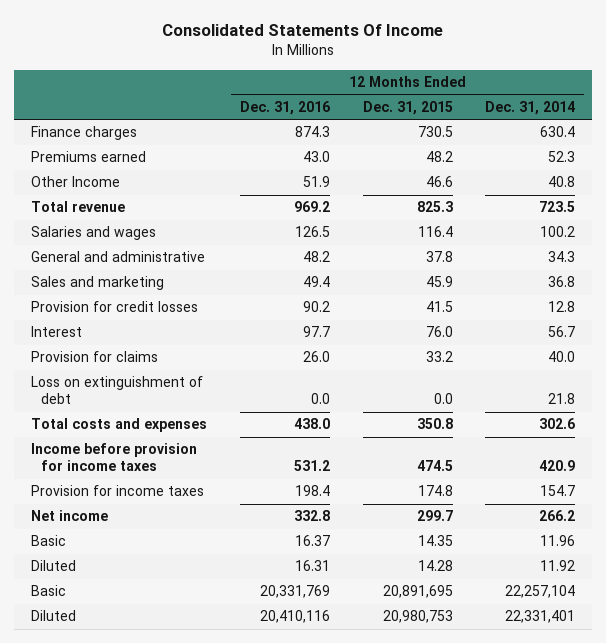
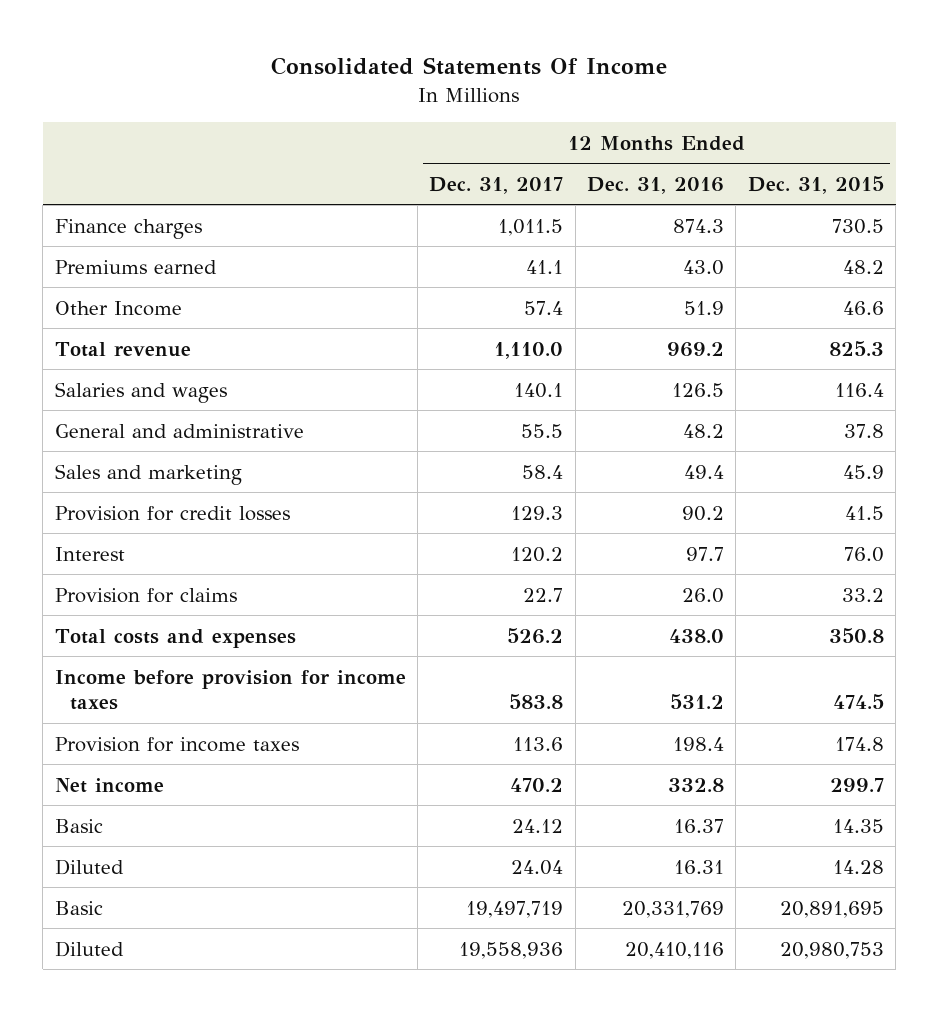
- | 12 Months Ended Dec. 31, 2016 | 12 Months Ended Dec. 31, 2015 | 12 Months Ended Dec. 31, 2014
+ | 12 Months Ended Dec. 31, 2017 | 12 Months Ended Dec. 31, 2016 | 12 Months Ended Dec. 31, 2015
- Loss on extinguishment of debt | 0.0 | 0.0 | 21.8

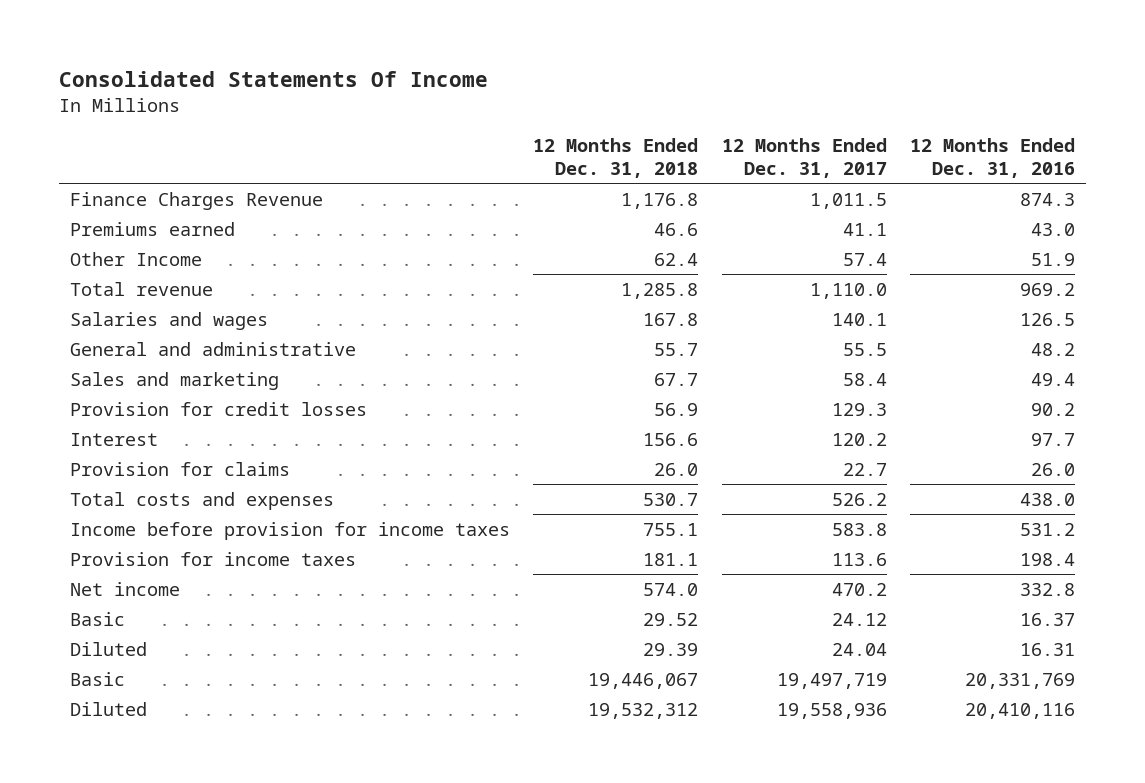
- | 12 Months Ended Dec. 31, 2017 | 12 Months Ended Dec. 31, 2016 | 12 Months Ended Dec. 31, 2015
+ | 12 Months Ended Dec. 31, 2018 | 12 Months Ended Dec. 31, 2017 | 12 Months Ended Dec. 31, 2016
- Finance charges | 1,011.5 | 874.3 | 730.5
+ Finance Charges Revenue | 1,176.8 | 1,011.5 | 874.3

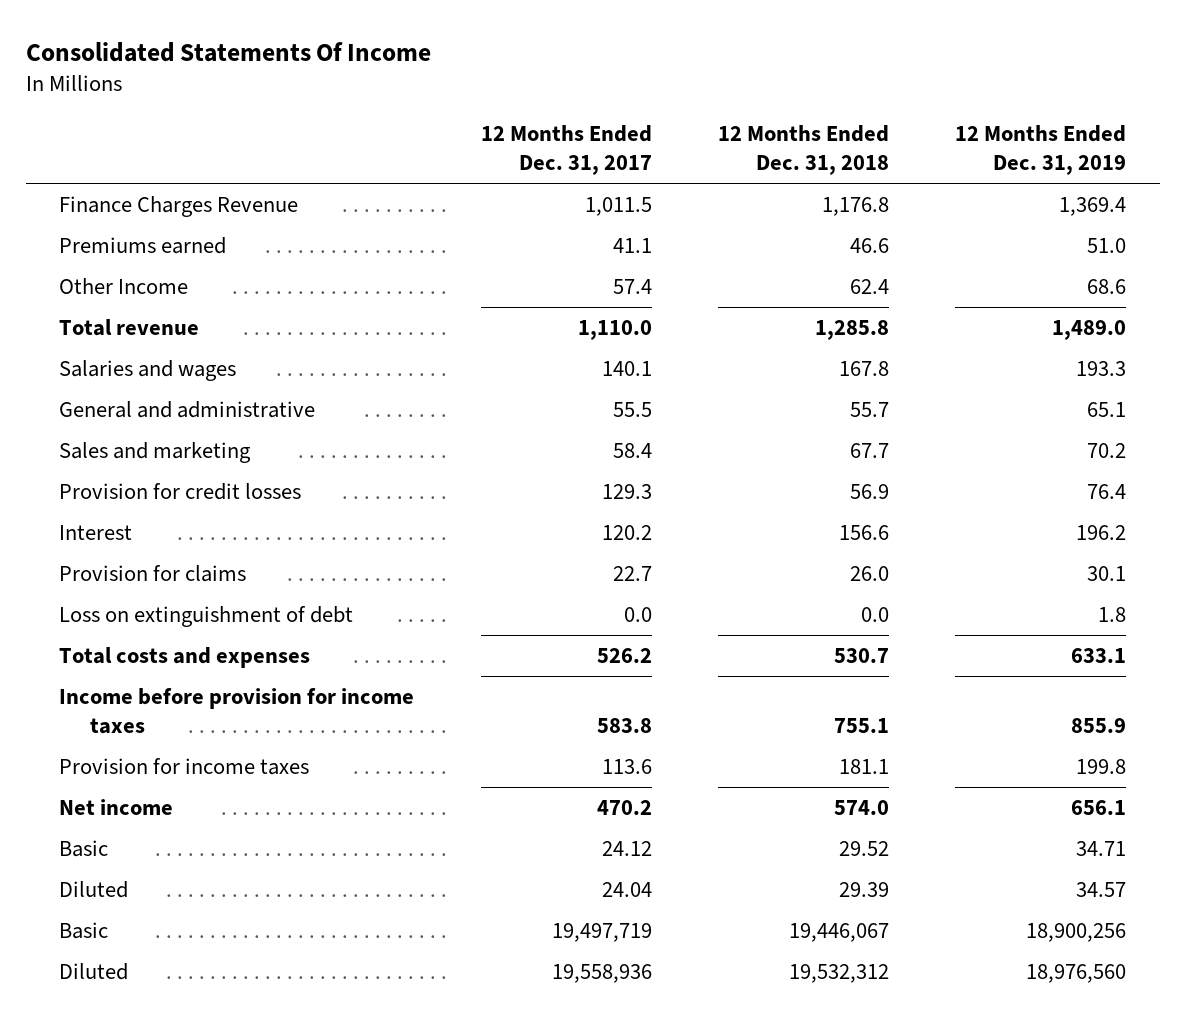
- | 12 Months Ended Dec. 31, 2018 | 12 Months Ended Dec. 31, 2017 | 12 Months Ended Dec. 31, 2016
+ | 12 Months Ended Dec. 31, 2017 | 12 Months Ended Dec. 31, 2018 | 12 Months Ended Dec. 31, 2019
+ Loss on extinguishment of debt | 0.0 | 0.0 | 1.8

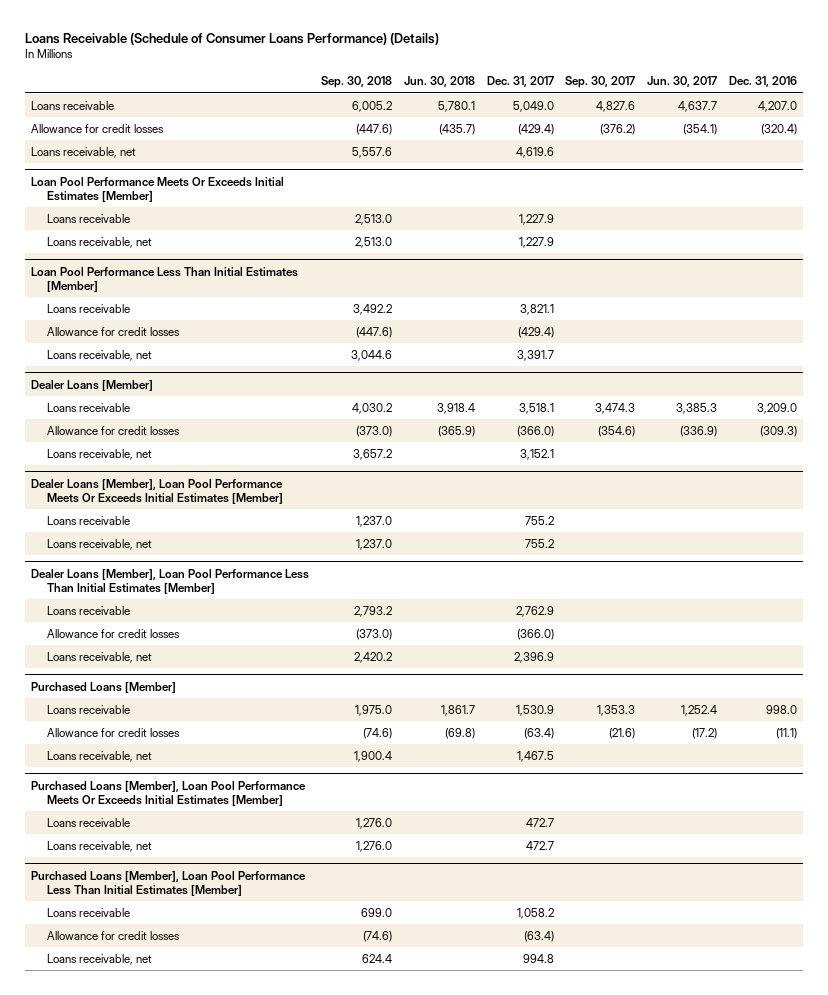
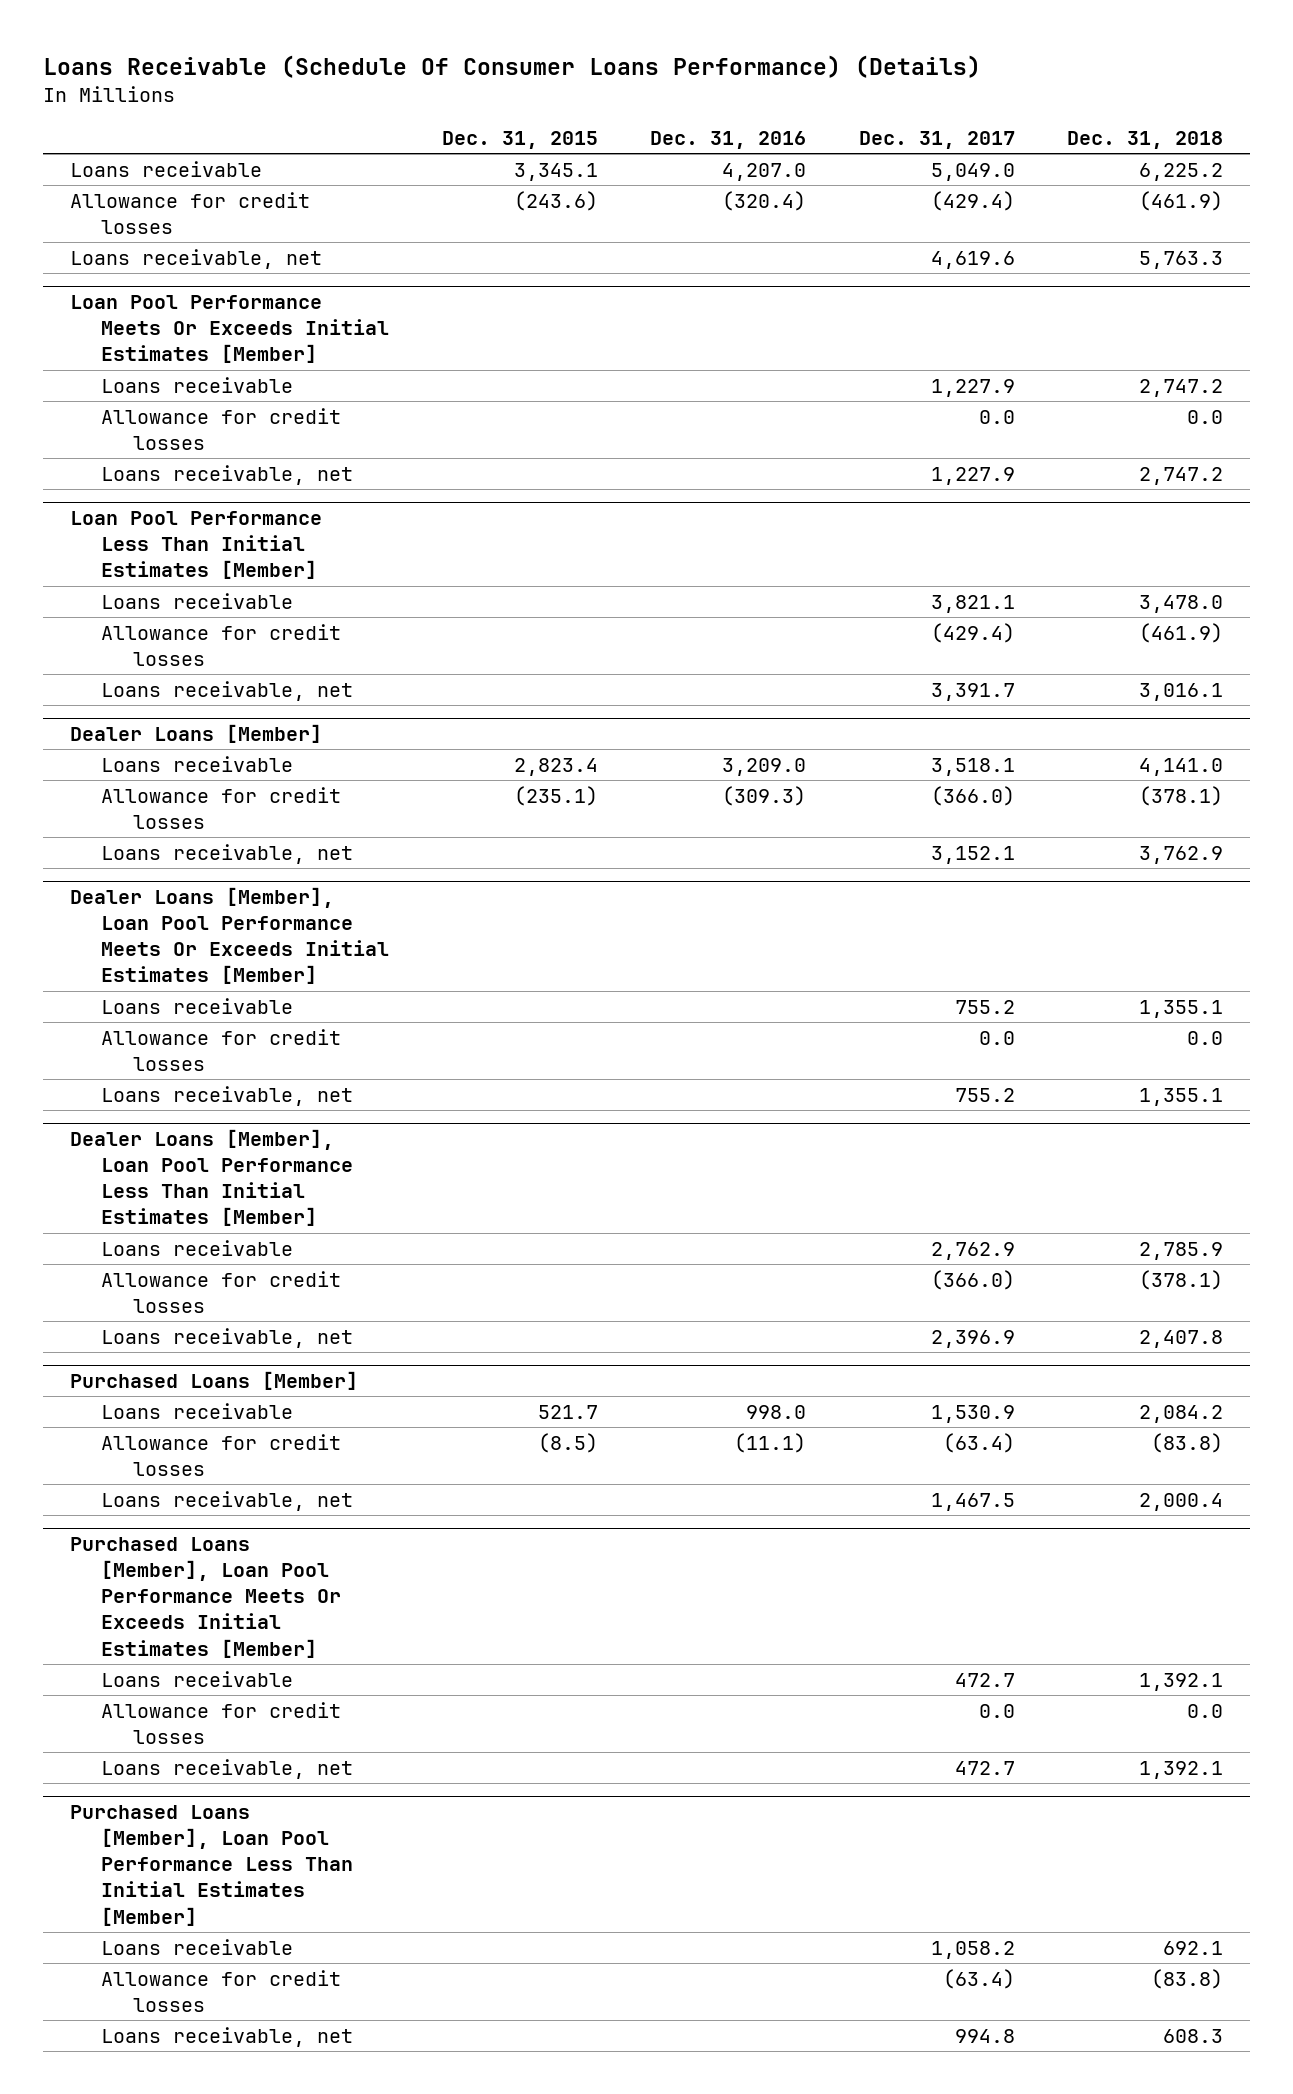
- Loans Receivable (Schedule of Consumer Loans Performance) (Details)
+ Loans Receivable (Schedule Of Consumer Loans Performance) (Details)
- | Sep. 30, 2018 | Jun. 30, 2018 | Dec. 31, 2017 | Sep. 30, 2017 | Jun. 30, 2017 | Dec. 31, 2016
+ | Dec. 31, 2015 | Dec. 31, 2016 | Dec. 31, 2017 | Dec. 31, 2018
@ Loan Pool Performance Meets Or Exceeds Initial Estimates [Member]
+ Allowance for credit losses | | | 0.0 | 0.0
@ Dealer Loans [Member], Loan Pool Performance Meets Or Exceeds Initial Estimates [Member]
+ Allowance for credit losses | | | 0.0 | 0.0
@ Purchased Loans [Member], Loan Pool Performance Meets Or Exceeds Initial Estimates [Member]
+ Allowance for credit losses | | | 0.0 | 0.0

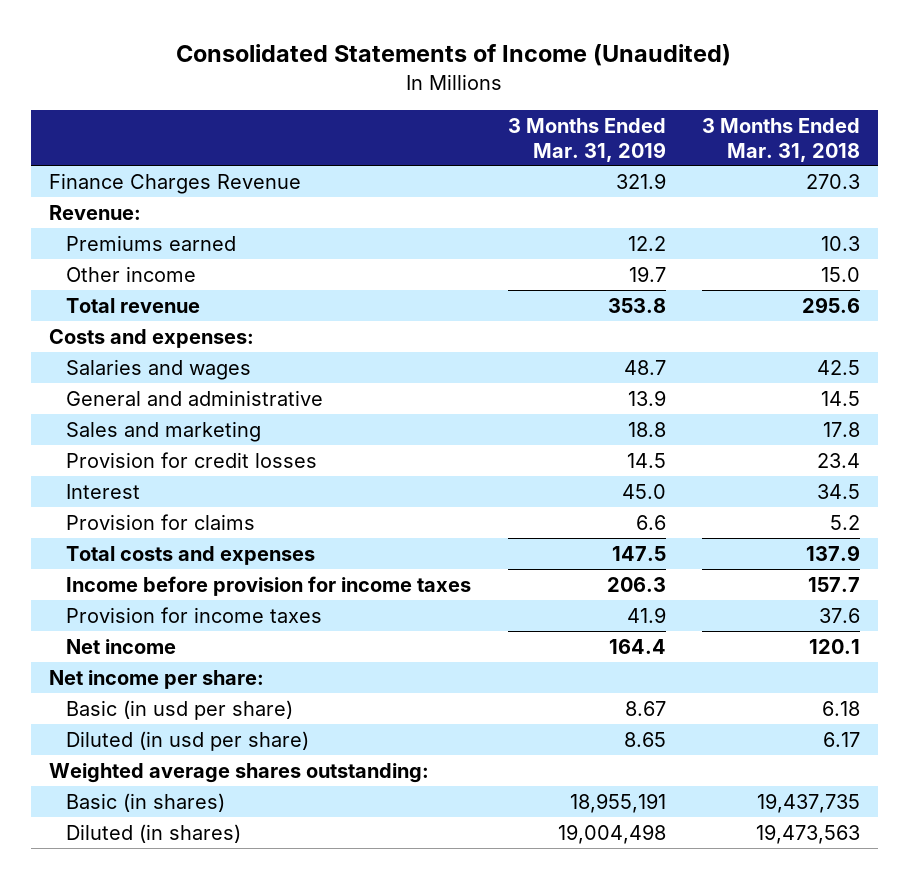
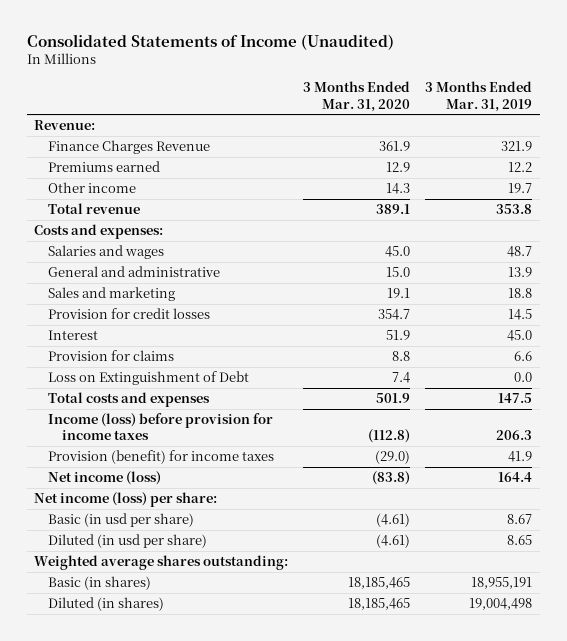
- | 3 Months Ended Mar. 31, 2019 | 3 Months Ended Mar. 31, 2018
+ | 3 Months Ended Mar. 31, 2020 | 3 Months Ended Mar. 31, 2019
moved down: Finance Charges Revenue | 361.9 | 321.9
+ Loss on Extinguishment of Debt | 7.4 | 0.0
- Income before provision for income taxes | 206.3 | 157.7
- Provision for income taxes | 41.9 | 37.6
- Net income | 164.4 | 120.1
- Net income per share:
+ Income (loss) before provision for income taxes | (112.8) | 206.3
+ Provision (benefit) for income taxes | (29.0) | 41.9
+ Net income (loss) | (83.8) | 164.4
+ Net income (loss) per share:

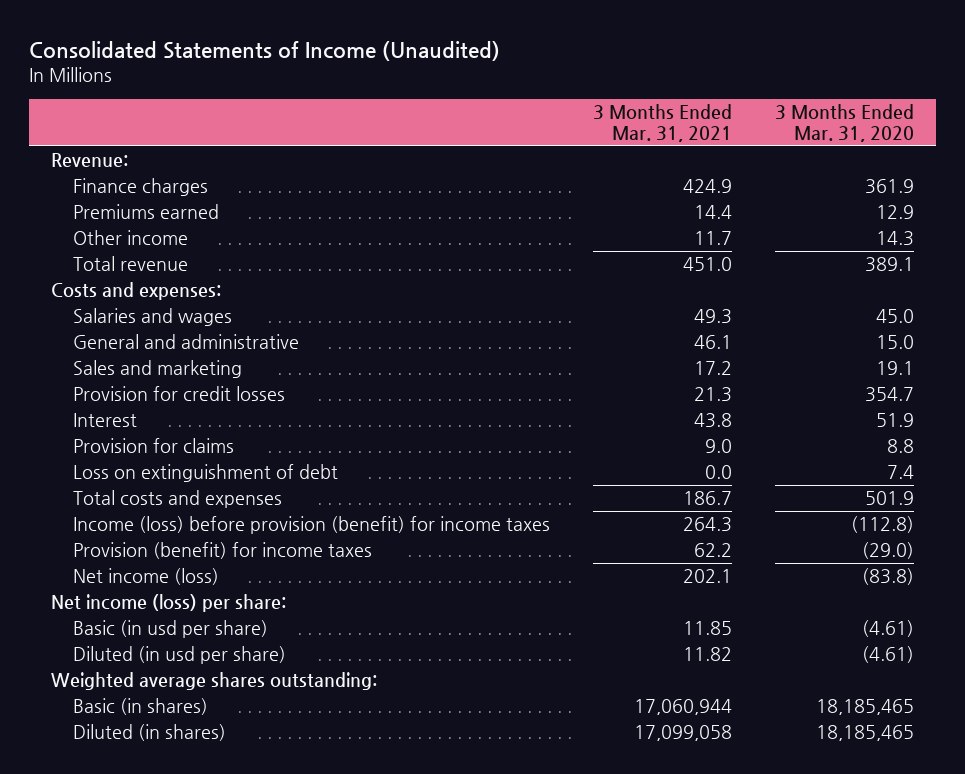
- | 3 Months Ended Mar. 31, 2020 | 3 Months Ended Mar. 31, 2019
+ | 3 Months Ended Mar. 31, 2021 | 3 Months Ended Mar. 31, 2020
- Finance Charges Revenue | 361.9 | 321.9
+ Finance charges | 424.9 | 361.9
- Loss on Extinguishment of Debt | 7.4 | 0.0
+ Loss on extinguishment of debt | 0.0 | 7.4
- Income (loss) before provision for income taxes | (112.8) | 206.3
+ Income (loss) before provision (benefit) for income taxes | 264.3 | (112.8)

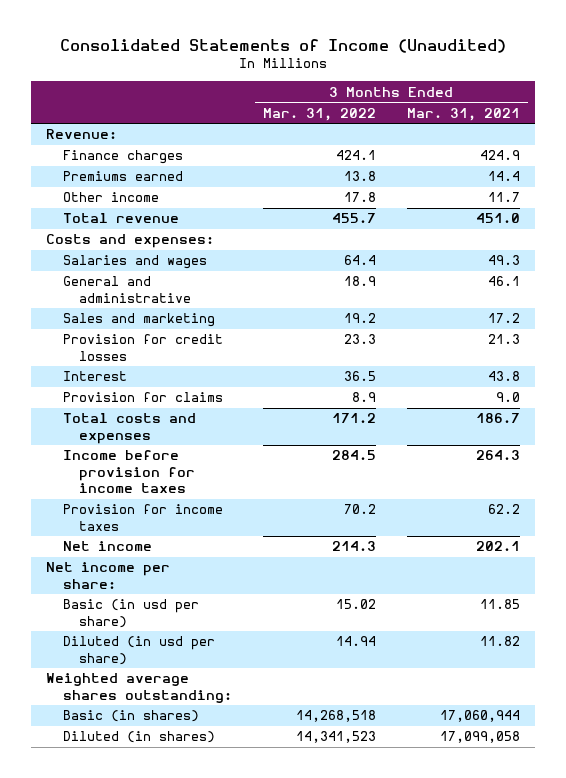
- | 3 Months Ended Mar. 31, 2021 | 3 Months Ended Mar. 31, 2020
+ | 3 Months Ended Mar. 31, 2022 | 3 Months Ended Mar. 31, 2021
- Loss on extinguishment of debt | 0.0 | 7.4
- Income (loss) before provision (benefit) for income taxes | 264.3 | (112.8)
- Provision (benefit) for income taxes | 62.2 | (29.0)
- Net income (loss) | 202.1 | (83.8)
- Net income (loss) per share:
+ Income before provision for income taxes | 284.5 | 264.3
+ Provision for income taxes | 70.2 | 62.2
+ Net income | 214.3 | 202.1
+ Net income per share:

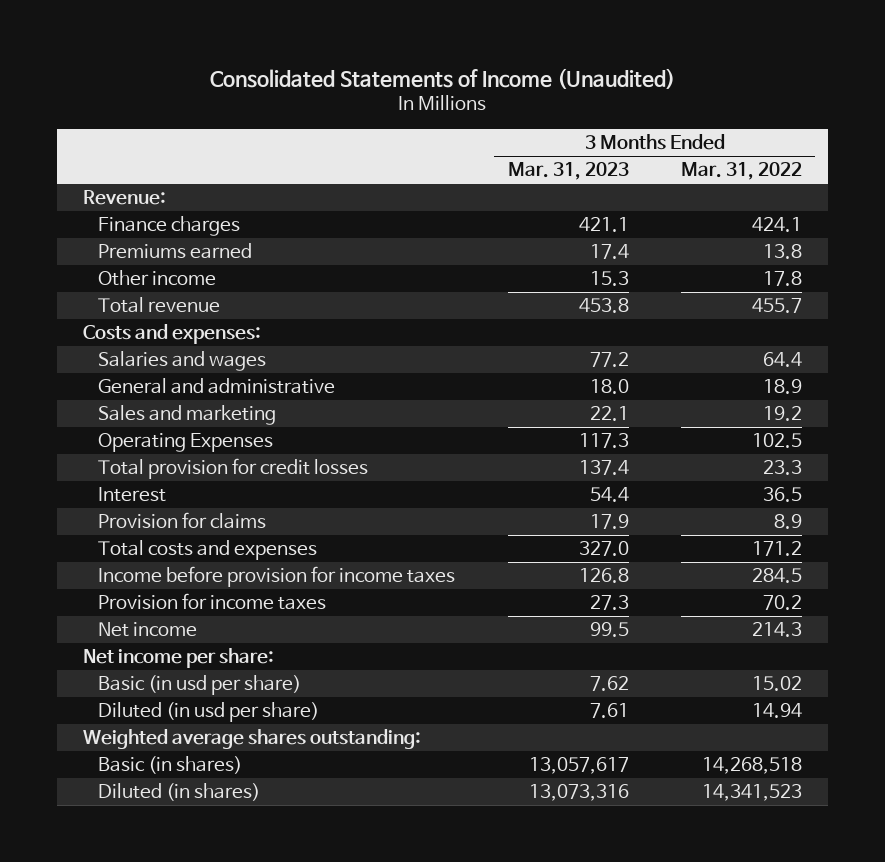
- | 3 Months Ended Mar. 31, 2022 | 3 Months Ended Mar. 31, 2021
+ | 3 Months Ended Mar. 31, 2023 | 3 Months Ended Mar. 31, 2022
- Provision for credit losses | 23.3 | 21.3
+ Operating Expenses | 117.3 | 102.5
+ Total provision for credit losses | 137.4 | 23.3

